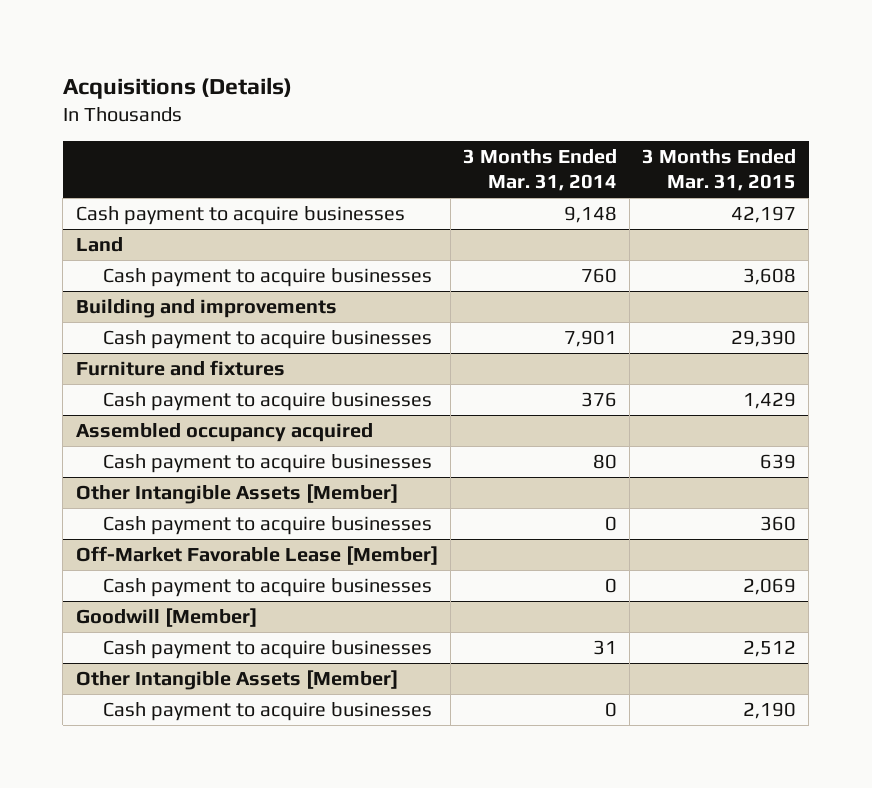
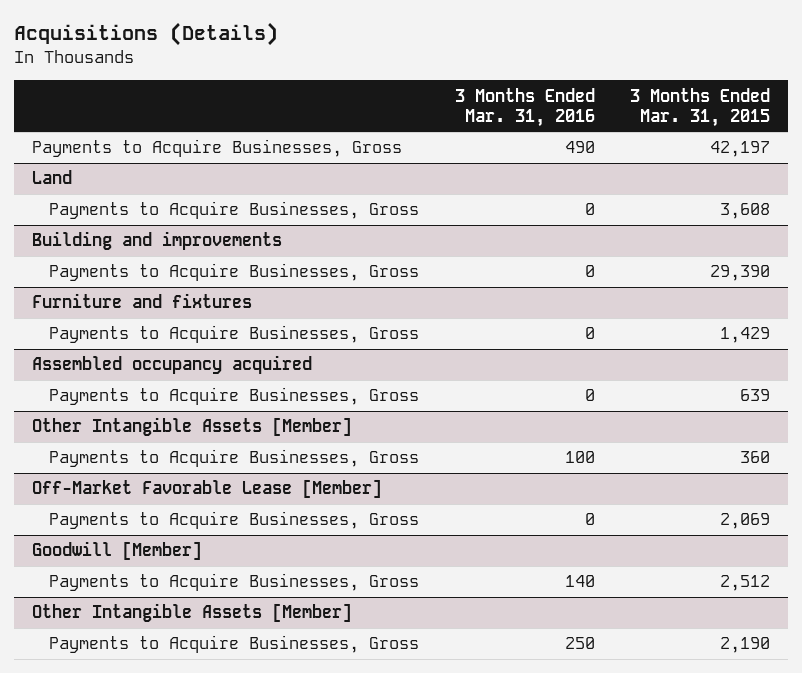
- | 3 Months Ended Mar. 31, 2014 | 3 Months Ended Mar. 31, 2015
+ | 3 Months Ended Mar. 31, 2016 | 3 Months Ended Mar. 31, 2015
- Cash payment to acquire businesses | 9,148 | 42,197
+ Payments to Acquire Businesses, Gross | 490 | 42,197
@ Land
- Cash payment to acquire businesses | 760 | 3,608
+ Payments to Acquire Businesses, Gross | 0 | 3,608
@ Building and improvements
- Cash payment to acquire businesses | 7,901 | 29,390
+ Payments to Acquire Businesses, Gross | 0 | 29,390
@ Furniture and fixtures
- Cash payment to acquire businesses | 376 | 1,429
+ Payments to Acquire Businesses, Gross | 0 | 1,429
@ Assembled occupancy acquired
- Cash payment to acquire businesses | 80 | 639
+ Payments to Acquire Businesses, Gross | 0 | 639
@ Other Intangible Assets [Member]
- Cash payment to acquire businesses | 0 | 360
+ Payments to Acquire Businesses, Gross | 100 | 360
@ Off-Market Favorable Lease [Member]
- Cash payment to acquire businesses | 0 | 2,069
+ Payments to Acquire Businesses, Gross | 0 | 2,069
@ Goodwill [Member]
- Cash payment to acquire businesses | 31 | 2,512
+ Payments to Acquire Businesses, Gross | 140 | 2,512
@ Other Intangible Assets [Member]
- Cash payment to acquire businesses | 0 | 2,190
+ Payments to Acquire Businesses, Gross | 250 | 2,190

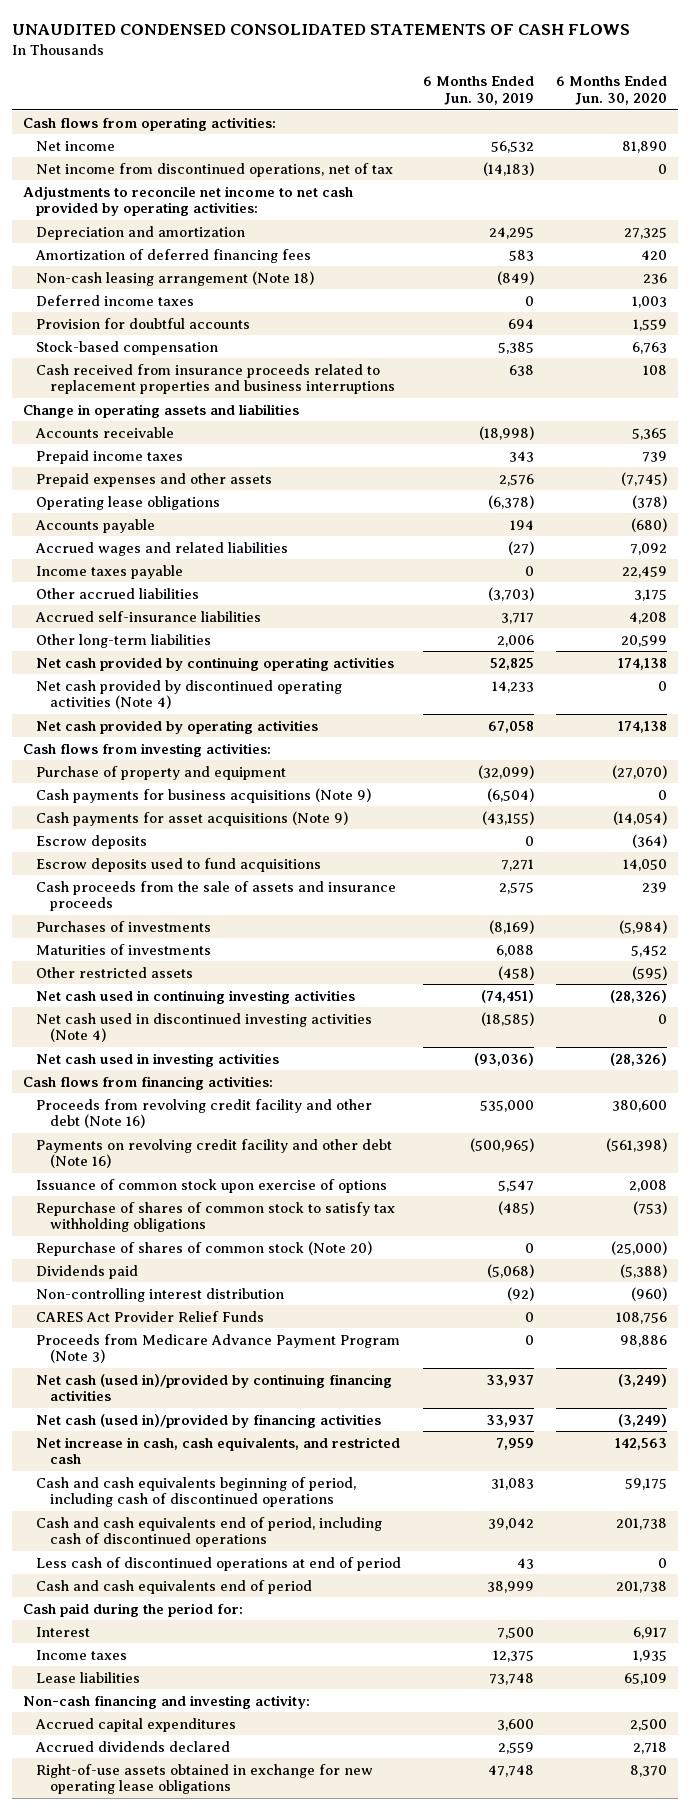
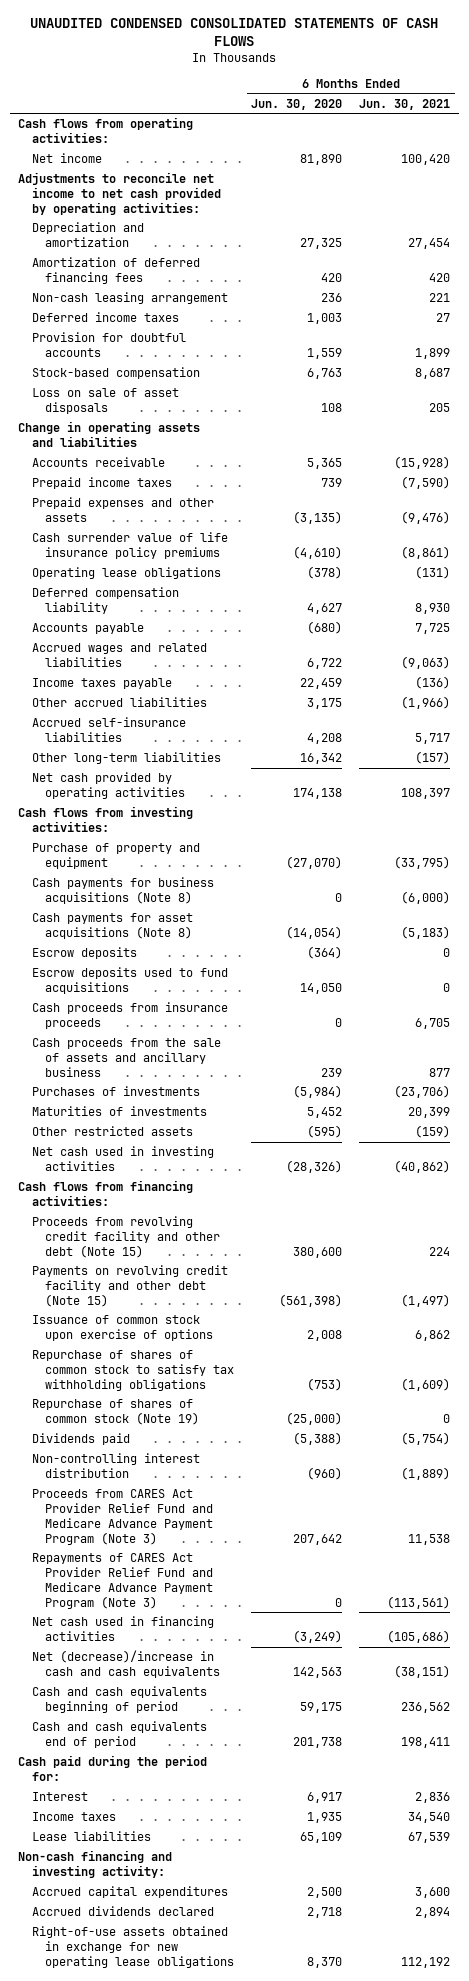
- | 6 Months Ended Jun. 30, 2019 | 6 Months Ended Jun. 30, 2020
+ | 6 Months Ended Jun. 30, 2020 | 6 Months Ended Jun. 30, 2021
- Net income from discontinued operations, net of tax | (14,183) | 0
- Non-cash leasing arrangement (Note 18) | (849) | 236
+ Non-cash leasing arrangement | 236 | 221
- Cash received from insurance proceeds related to replacement properties and business interruptions | 638 | 108
+ Loss on sale of asset disposals | 108 | 205
- Prepaid expenses and other assets | 2,576 | (7,745)
+ Prepaid expenses and other assets | (3,135) | (9,476)
+ Cash surrender value of life insurance policy premiums | (4,610) | (8,861)
+ Deferred compensation liability | 4,627 | 8,930
- Accrued wages and related liabilities | (27) | 7,092
+ Accrued wages and related liabilities | 6,722 | (9,063)
- Other long-term liabilities | 2,006 | 20,599
- Net cash provided by continuing operating activities | 52,825 | 174,138
- Net cash provided by discontinued operating activities (Note 4) | 14,233 | 0
+ Other long-term liabilities | 16,342 | (157)
- Cash payments for business acquisitions (Note 9) | (6,504) | 0
- Cash payments for asset acquisitions (Note 9) | (43,155) | (14,054)
+ Cash payments for business acquisitions (Note 8) | 0 | (6,000)
+ Cash payments for asset acquisitions (Note 8) | (14,054) | (5,183)
- Cash proceeds from the sale of assets and insurance proceeds | 2,575 | 239
+ Cash proceeds from insurance proceeds | 0 | 6,705
+ Cash proceeds from the sale of assets and ancillary business | 239 | 877
- Net cash used in continuing investing activities | (74,451) | (28,326)
- Net cash used in discontinued investing activities (Note 4) | (18,585) | 0
- Proceeds from revolving credit facility and other debt (Note 16) | 535,000 | 380,600
- Payments on revolving credit facility and other debt (Note 16) | (500,965) | (561,398)
+ Proceeds from revolving credit facility and other debt (Note 15) | 380,600 | 224
+ Payments on revolving credit facility and other debt (Note 15) | (561,398) | (1,497)
- Repurchase of shares of common stock (Note 20) | 0 | (25,000)
+ Repurchase of shares of common stock (Note 19) | (25,000) | 0
- CARES Act Provider Relief Funds | 0 | 108,756
- Proceeds from Medicare Advance Payment Program (Note 3) | 0 | 98,886
- Net cash (used in)/provided by continuing financing activities | 33,937 | (3,249)
- Net cash (used in)/provided by financing activities | 33,937 | (3,249)
- Net increase in cash, cash equivalents, and restricted cash | 7,959 | 142,563
- Cash and cash equivalents beginning of period, including cash of discontinued operations | 31,083 | 59,175
- Cash and cash equivalents end of period, including cash of discontinued operations | 39,042 | 201,738
- Less cash of discontinued operations at end of period | 43 | 0
+ Proceeds from CARES Act Provider Relief Fund and Medicare Advance Payment Program (Note 3) | 207,642 | 11,538
+ Repayments of CARES Act Provider Relief Fund and Medicare Advance Payment Program (Note 3) | 0 | (113,561)
+ Net cash used in financing activities | (3,249) | (105,686)
+ Net (decrease)/increase in cash and cash equivalents | 142,563 | (38,151)
+ Cash and cash equivalents beginning of period | 59,175 | 236,562

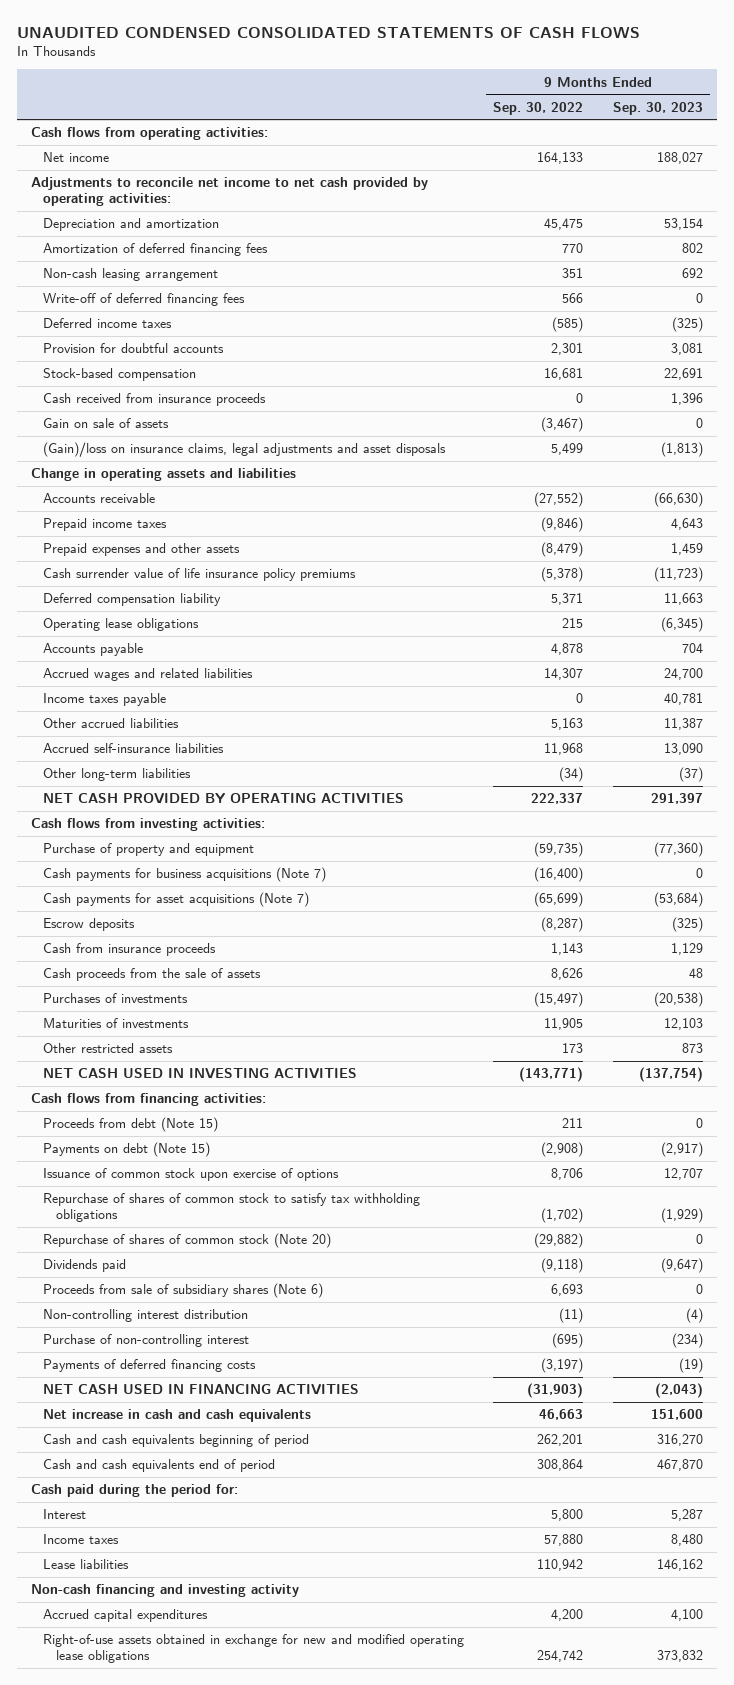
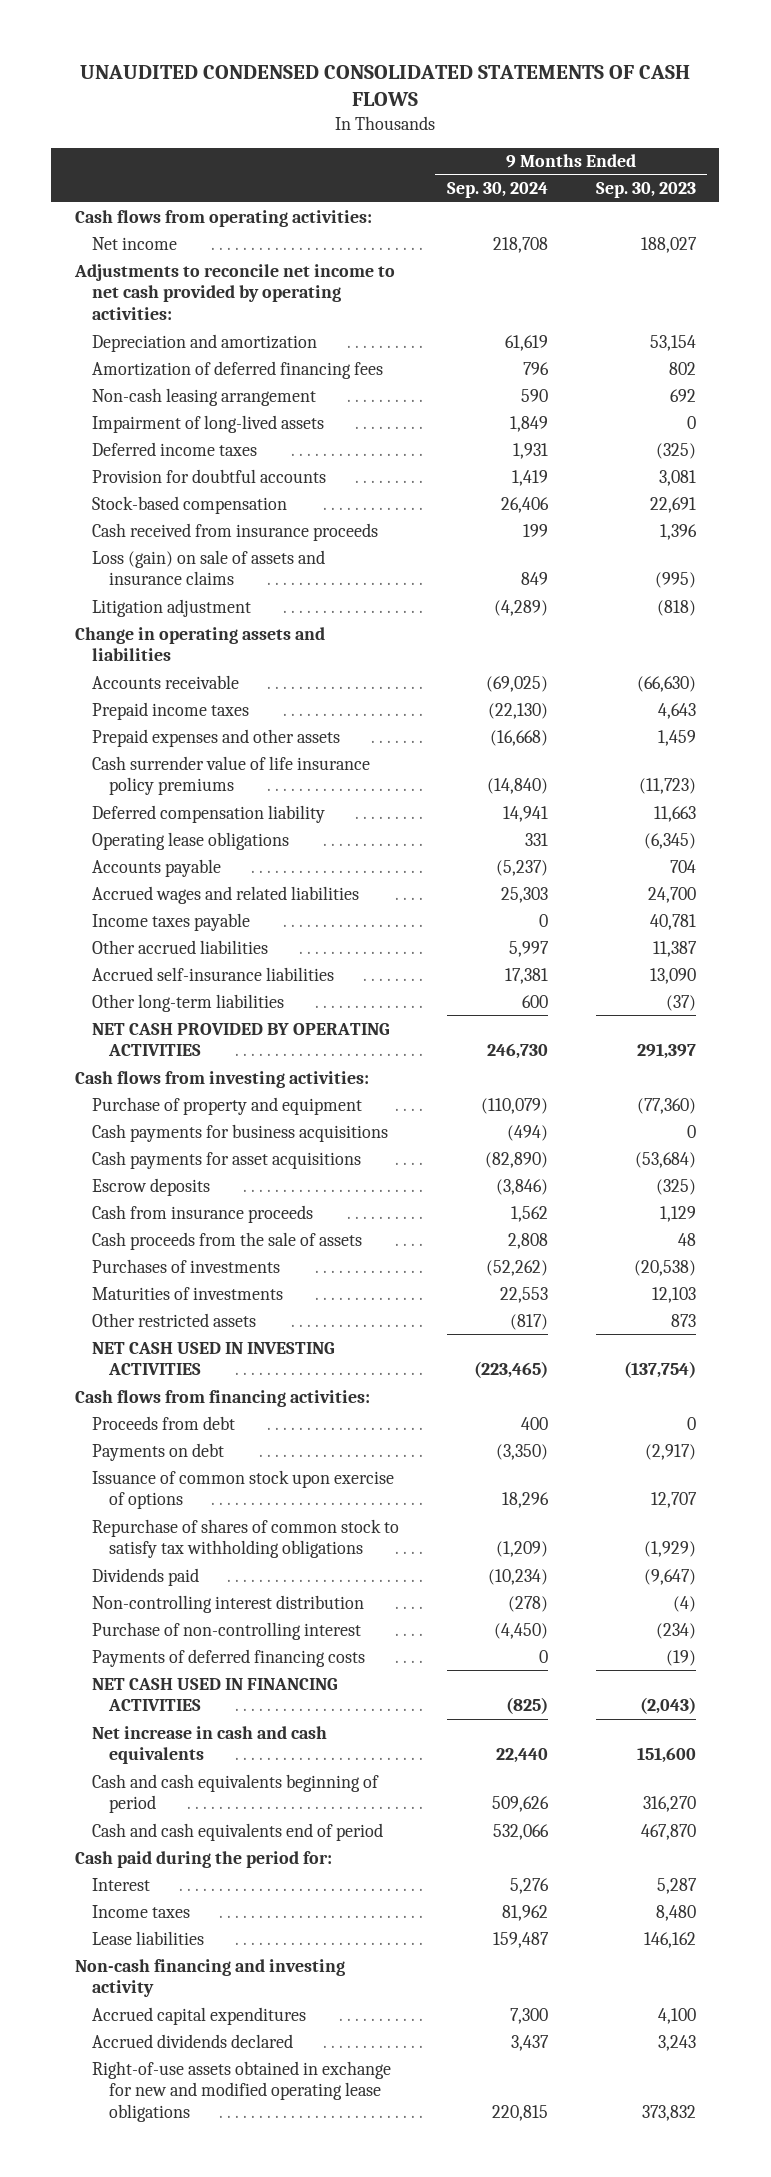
- | 9 Months Ended Sep. 30, 2022 | 9 Months Ended Sep. 30, 2023
+ | 9 Months Ended Sep. 30, 2024 | 9 Months Ended Sep. 30, 2023
- Write-off of deferred financing fees | 566 | 0
+ Impairment of long-lived assets | 1,849 | 0
- Gain on sale of assets | (3,467) | 0
- (Gain)/loss on insurance claims, legal adjustments and asset disposals | 5,499 | (1,813)
+ Loss (gain) on sale of assets and insurance claims | 849 | (995)
+ Litigation adjustment | (4,289) | (818)
- Cash payments for business acquisitions (Note 7) | (16,400) | 0
- Cash payments for asset acquisitions (Note 7) | (65,699) | (53,684)
+ Cash payments for business acquisitions | (494) | 0
+ Cash payments for asset acquisitions | (82,890) | (53,684)
- Proceeds from debt (Note 15) | 211 | 0
- Payments on debt (Note 15) | (2,908) | (2,917)
+ Proceeds from debt | 400 | 0
+ Payments on debt | (3,350) | (2,917)
- Repurchase of shares of common stock (Note 20) | (29,882) | 0
- Proceeds from sale of subsidiary shares (Note 6) | 6,693 | 0
+ Accrued dividends declared | 3,437 | 3,243

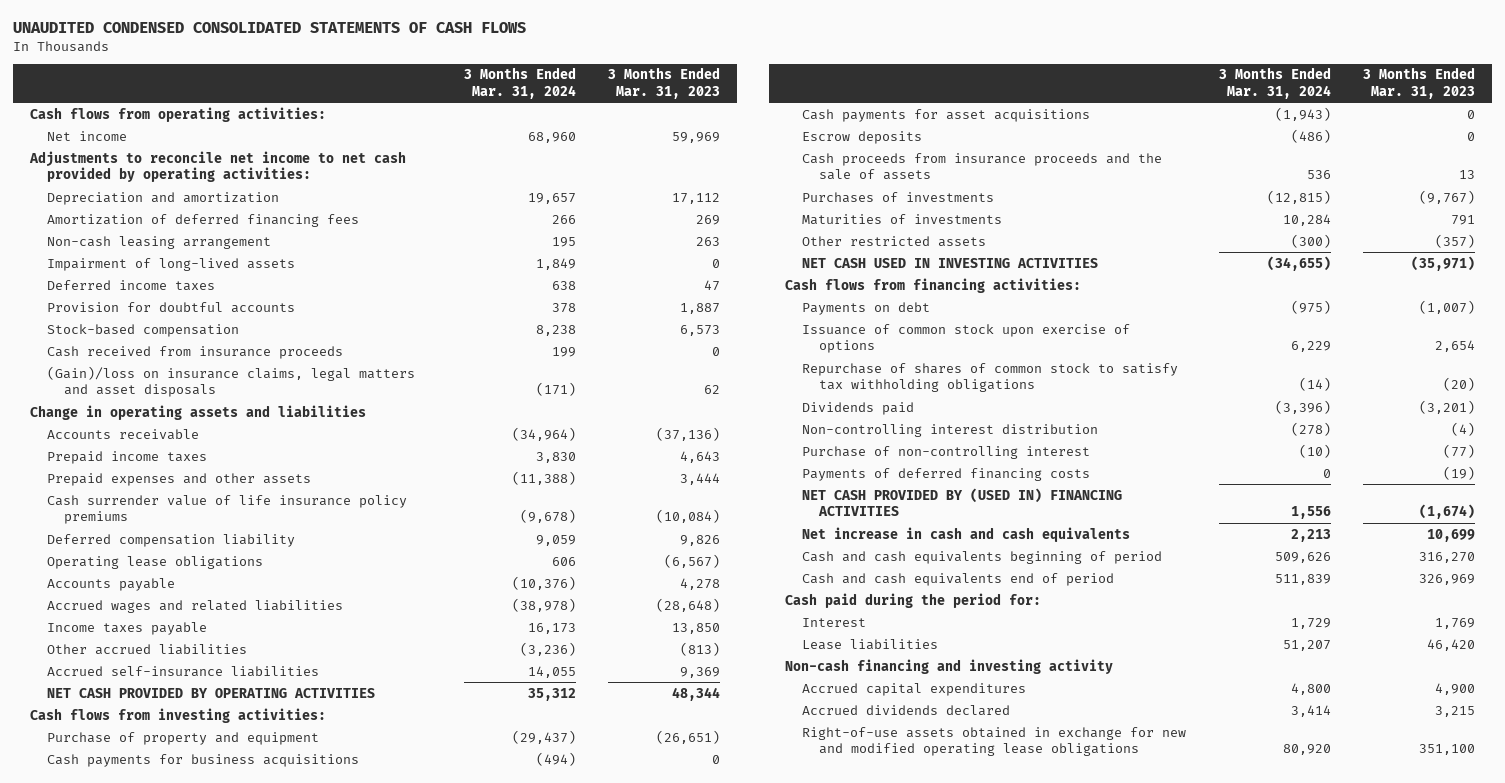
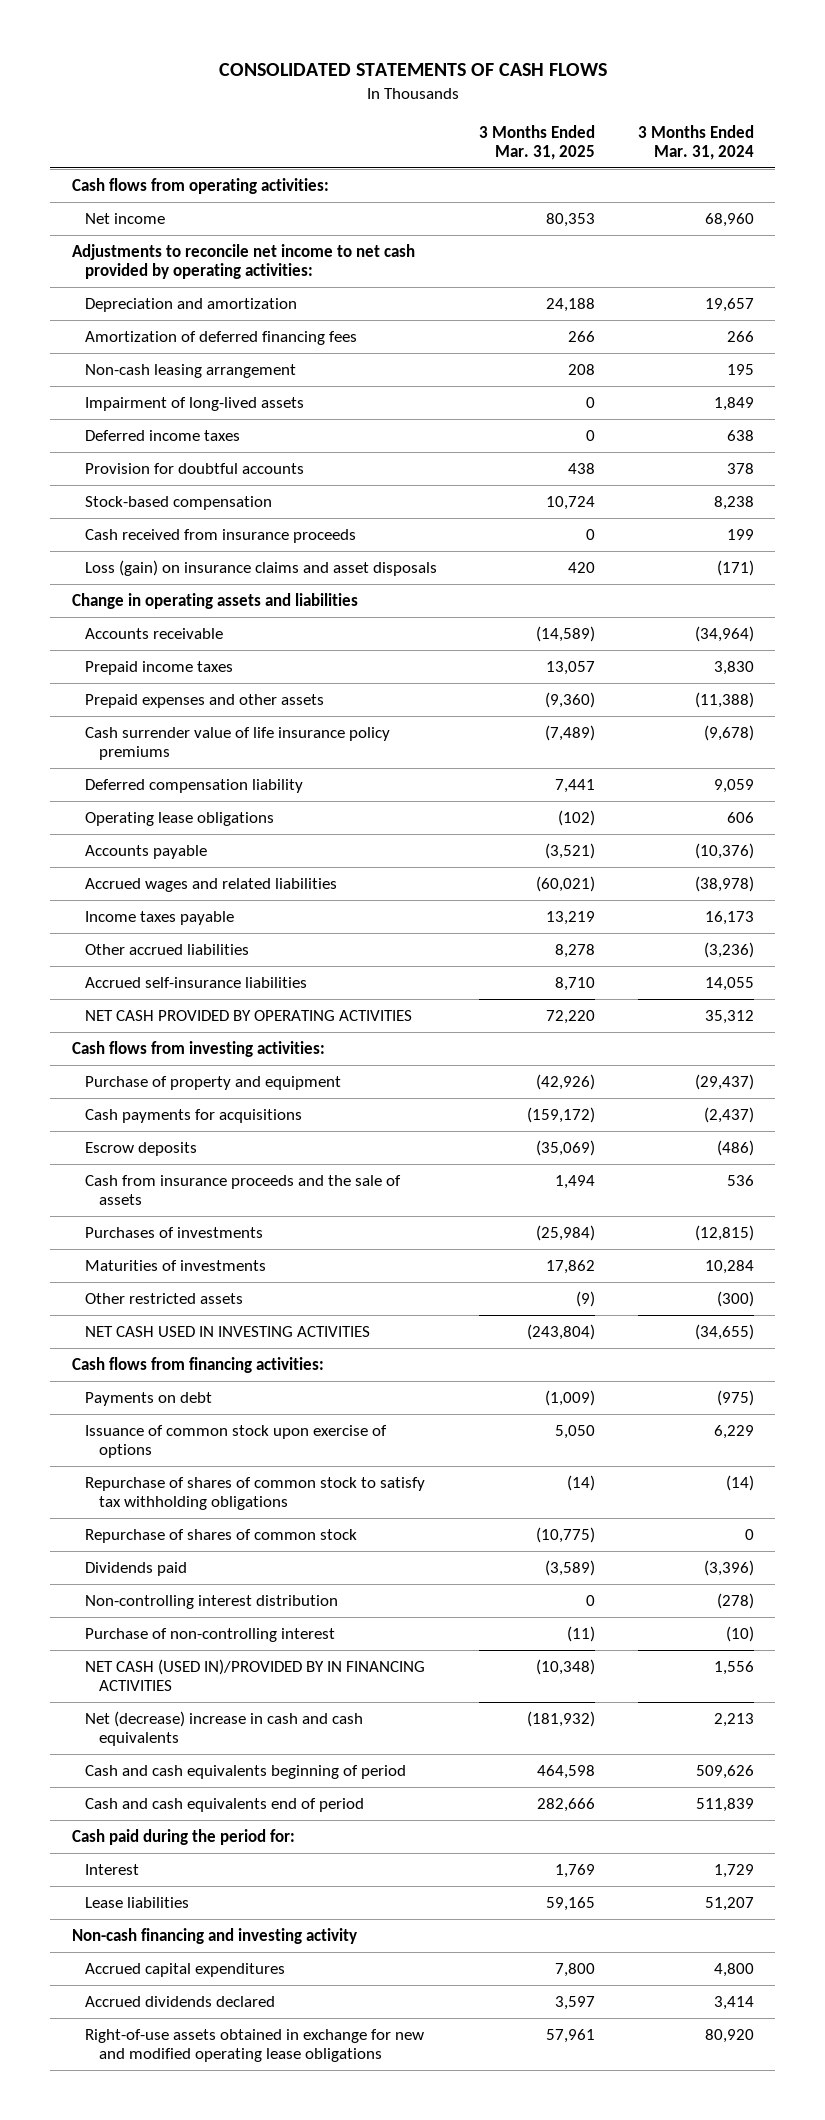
- UNAUDITED CONDENSED CONSOLIDATED STATEMENTS OF CASH FLOWS
+ CONSOLIDATED STATEMENTS OF CASH FLOWS
- | 3 Months Ended Mar. 31, 2024 | 3 Months Ended Mar. 31, 2023
+ | 3 Months Ended Mar. 31, 2025 | 3 Months Ended Mar. 31, 2024
- (Gain)/loss on insurance claims, legal matters and asset disposals | (171) | 62
+ Loss (gain) on insurance claims and asset disposals | 420 | (171)
- Cash payments for business acquisitions | (494) | 0
- Cash payments for asset acquisitions | (1,943) | 0
+ Cash payments for acquisitions | (159,172) | (2,437)
- Cash proceeds from insurance proceeds and the sale of assets | 536 | 13
+ Cash from insurance proceeds and the sale of assets | 1,494 | 536
+ Repurchase of shares of common stock | (10,775) | 0
- Payments of deferred financing costs | 0 | (19)
- NET CASH PROVIDED BY (USED IN) FINANCING ACTIVITIES | 1,556 | (1,674)
- Net increase in cash and cash equivalents | 2,213 | 10,699
+ NET CASH (USED IN)/PROVIDED BY IN FINANCING ACTIVITIES | (10,348) | 1,556
+ Net (decrease) increase in cash and cash equivalents | (181,932) | 2,213

